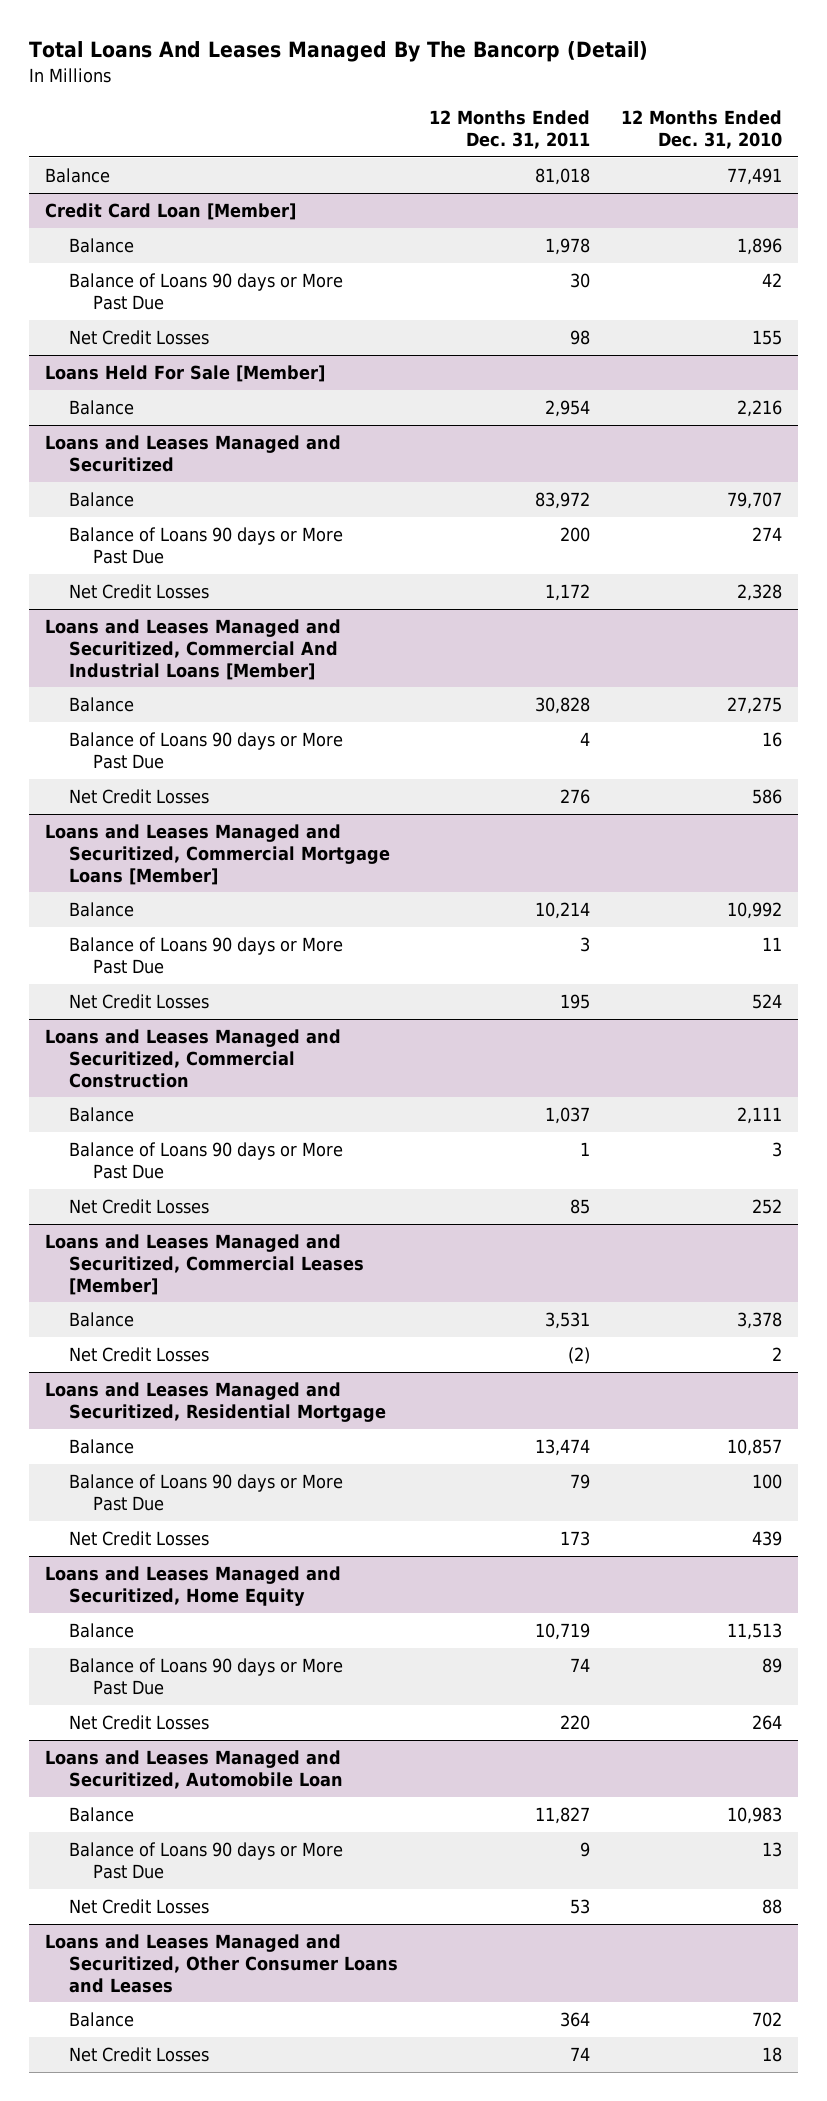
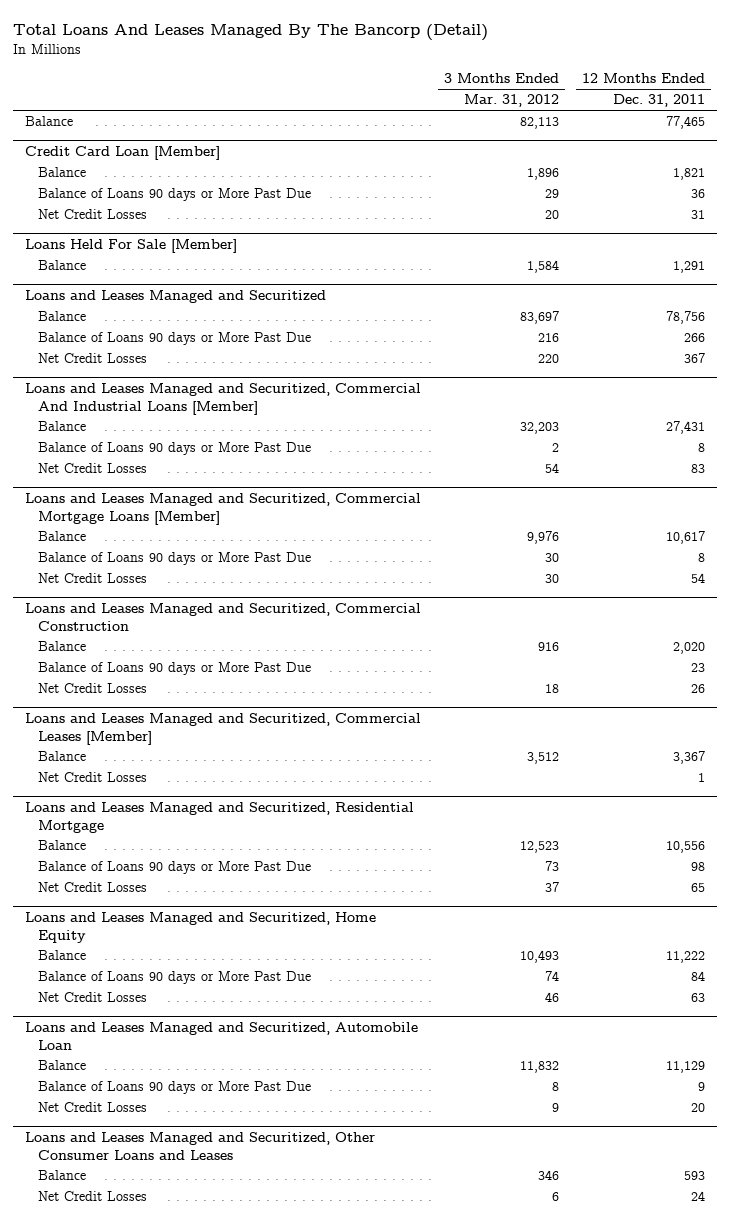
- | 12 Months Ended Dec. 31, 2011 | 12 Months Ended Dec. 31, 2010
+ | 3 Months Ended Mar. 31, 2012 | 12 Months Ended Dec. 31, 2011
- Balance | 81,018 | 77,491
+ Balance | 82,113 | 77,465
@ Credit Card Loan [Member]
- Balance | 1,978 | 1,896
- Balance of Loans 90 days or More Past Due | 30 | 42
- Net Credit Losses | 98 | 155
+ Balance | 1,896 | 1,821
+ Balance of Loans 90 days or More Past Due | 29 | 36
+ Net Credit Losses | 20 | 31
@ Loans Held For Sale [Member]
- Balance | 2,954 | 2,216
+ Balance | 1,584 | 1,291
@ Loans and Leases Managed and Securitized
- Balance | 83,972 | 79,707
- Balance of Loans 90 days or More Past Due | 200 | 274
- Net Credit Losses | 1,172 | 2,328
+ Balance | 83,697 | 78,756
+ Balance of Loans 90 days or More Past Due | 216 | 266
+ Net Credit Losses | 220 | 367
@ Loans and Leases Managed and Securitized, Commercial And Industrial Loans [Member]
- Balance | 30,828 | 27,275
- Balance of Loans 90 days or More Past Due | 4 | 16
- Net Credit Losses | 276 | 586
+ Balance | 32,203 | 27,431
+ Balance of Loans 90 days or More Past Due | 2 | 8
+ Net Credit Losses | 54 | 83
@ Loans and Leases Managed and Securitized, Commercial Mortgage Loans [Member]
- Balance | 10,214 | 10,992
- Balance of Loans 90 days or More Past Due | 3 | 11
- Net Credit Losses | 195 | 524
+ Balance | 9,976 | 10,617
+ Balance of Loans 90 days or More Past Due | 30 | 8
+ Net Credit Losses | 30 | 54
@ Loans and Leases Managed and Securitized, Commercial Construction
- Balance | 1,037 | 2,111
- Balance of Loans 90 days or More Past Due | 1 | 3
- Net Credit Losses | 85 | 252
+ Balance | 916 | 2,020
+ Balance of Loans 90 days or More Past Due | | 23
+ Net Credit Losses | 18 | 26
@ Loans and Leases Managed and Securitized, Commercial Leases [Member]
- Balance | 3,531 | 3,378
- Net Credit Losses | (2) | 2
+ Balance | 3,512 | 3,367
+ Net Credit Losses | | 1
@ Loans and Leases Managed and Securitized, Residential Mortgage
- Balance | 13,474 | 10,857
- Balance of Loans 90 days or More Past Due | 79 | 100
- Net Credit Losses | 173 | 439
+ Balance | 12,523 | 10,556
+ Balance of Loans 90 days or More Past Due | 73 | 98
+ Net Credit Losses | 37 | 65
@ Loans and Leases Managed and Securitized, Home Equity
- Balance | 10,719 | 11,513
- Balance of Loans 90 days or More Past Due | 74 | 89
- Net Credit Losses | 220 | 264
+ Balance | 10,493 | 11,222
+ Balance of Loans 90 days or More Past Due | 74 | 84
+ Net Credit Losses | 46 | 63
@ Loans and Leases Managed and Securitized, Automobile Loan
- Balance | 11,827 | 10,983
+ Balance | 11,832 | 11,129
- Net Credit Losses | 53 | 88
+ Net Credit Losses | 9 | 20
@ Loans and Leases Managed and Securitized, Other Consumer Loans and Leases
- Balance | 364 | 702
- Net Credit Losses | 74 | 18
+ Balance | 346 | 593
+ Net Credit Losses | 6 | 24

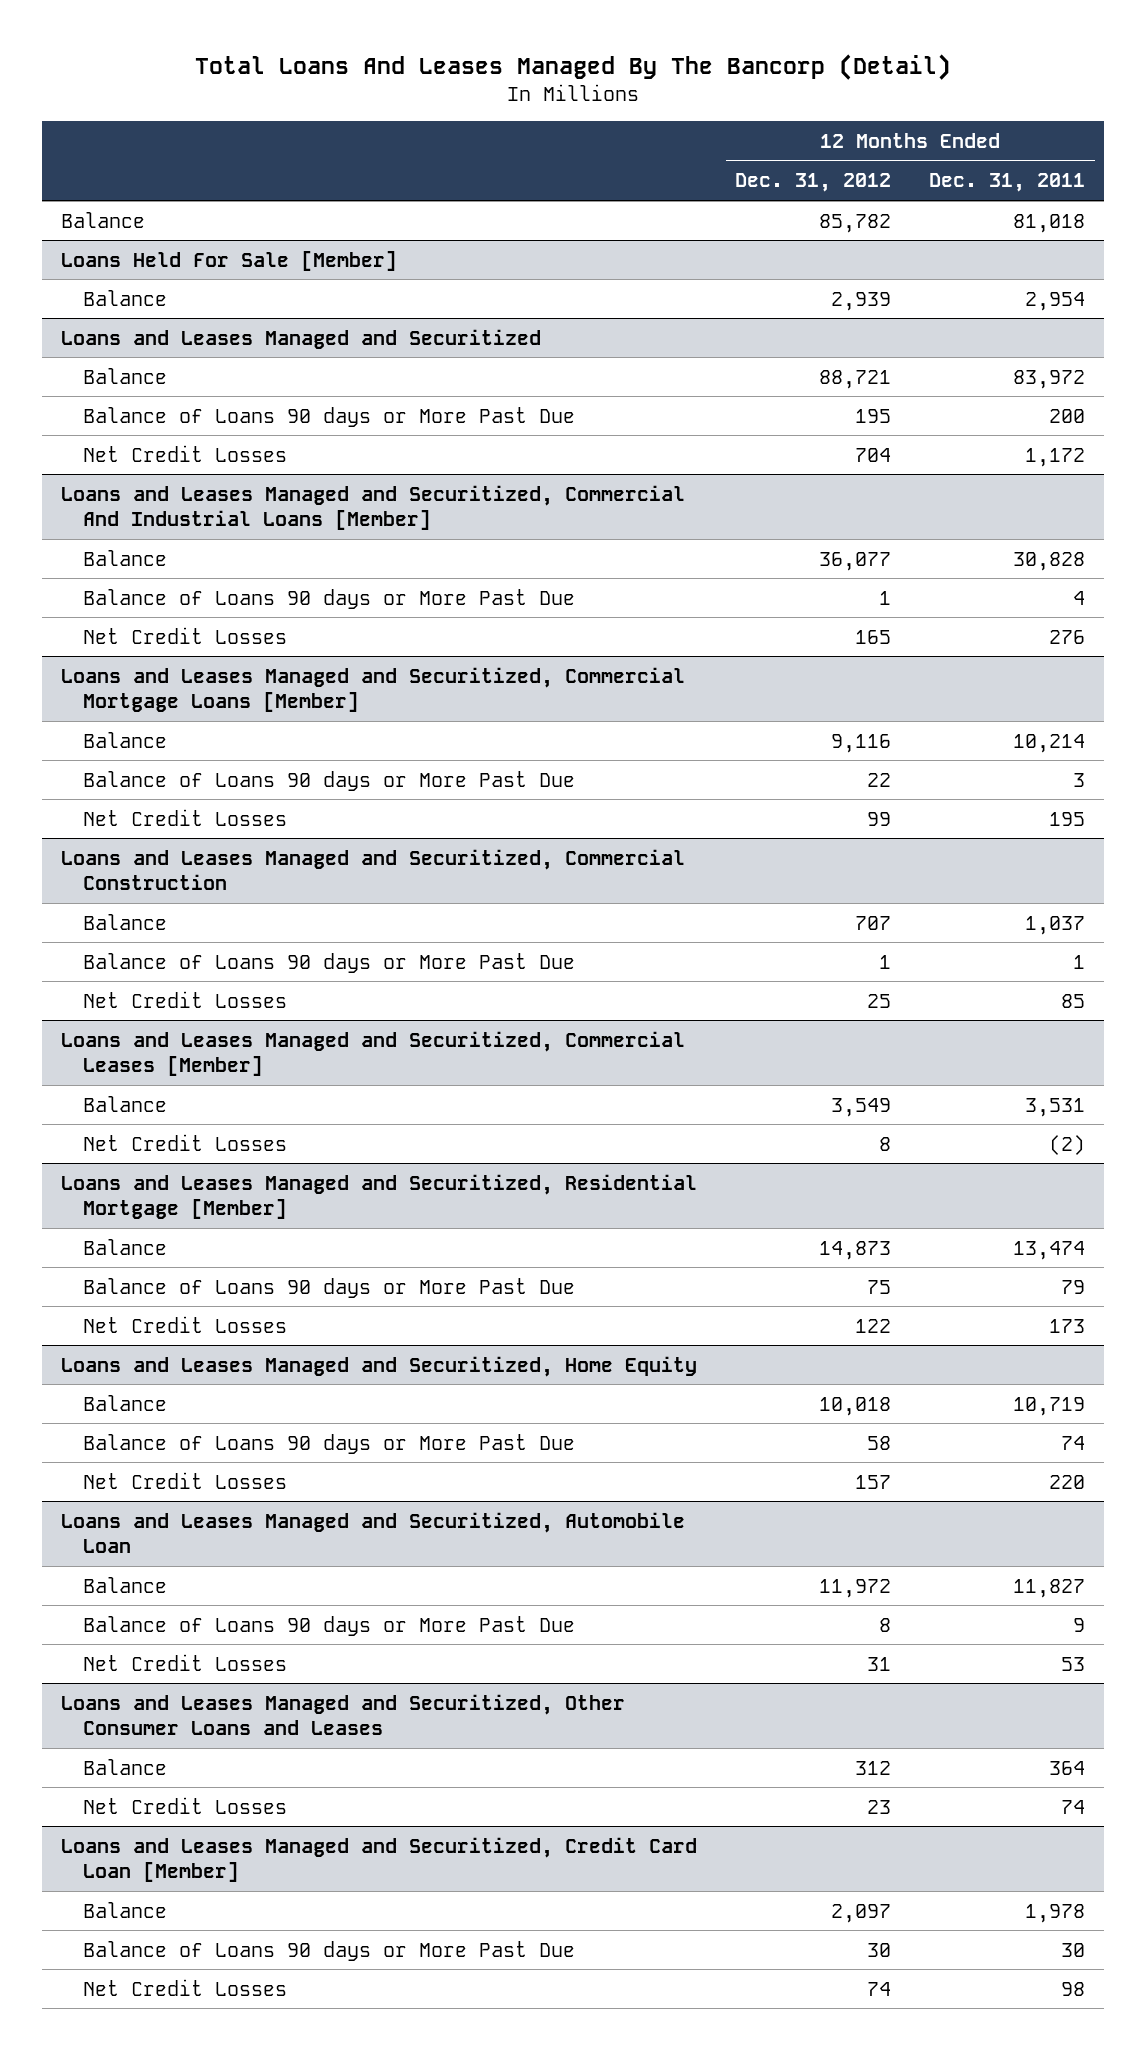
- | 3 Months Ended Mar. 31, 2012 | 12 Months Ended Dec. 31, 2011
+ | 12 Months Ended Dec. 31, 2012 | 12 Months Ended Dec. 31, 2011
- Balance | 82,113 | 77,465
- Credit Card Loan [Member]
- Balance | 1,896 | 1,821
- Balance of Loans 90 days or More Past Due | 29 | 36
- Net Credit Losses | 20 | 31
+ Balance | 85,782 | 81,018
@ Loans Held For Sale [Member]
- Balance | 1,584 | 1,291
+ Balance | 2,939 | 2,954
@ Loans and Leases Managed and Securitized
- Balance | 83,697 | 78,756
- Balance of Loans 90 days or More Past Due | 216 | 266
- Net Credit Losses | 220 | 367
+ Balance | 88,721 | 83,972
+ Balance of Loans 90 days or More Past Due | 195 | 200
+ Net Credit Losses | 704 | 1,172
@ Loans and Leases Managed and Securitized, Commercial And Industrial Loans [Member]
- Balance | 32,203 | 27,431
- Balance of Loans 90 days or More Past Due | 2 | 8
- Net Credit Losses | 54 | 83
+ Balance | 36,077 | 30,828
+ Balance of Loans 90 days or More Past Due | 1 | 4
+ Net Credit Losses | 165 | 276
@ Loans and Leases Managed and Securitized, Commercial Mortgage Loans [Member]
- Balance | 9,976 | 10,617
- Balance of Loans 90 days or More Past Due | 30 | 8
- Net Credit Losses | 30 | 54
+ Balance | 9,116 | 10,214
+ Balance of Loans 90 days or More Past Due | 22 | 3
+ Net Credit Losses | 99 | 195
@ Loans and Leases Managed and Securitized, Commercial Construction
- Balance | 916 | 2,020
- Balance of Loans 90 days or More Past Due | | 23
- Net Credit Losses | 18 | 26
+ Balance | 707 | 1,037
+ Balance of Loans 90 days or More Past Due | 1 | 1
+ Net Credit Losses | 25 | 85
@ Loans and Leases Managed and Securitized, Commercial Leases [Member]
- Balance | 3,512 | 3,367
- Net Credit Losses | | 1
- Loans and Leases Managed and Securitized, Residential Mortgage
- Balance | 12,523 | 10,556
- Balance of Loans 90 days or More Past Due | 73 | 98
- Net Credit Losses | 37 | 65
@ Loans and Leases Managed and Securitized, Commercial Leases [Member]
+ Balance | 3,549 | 3,531
+ Net Credit Losses | 8 | (2)
+ Loans and Leases Managed and Securitized, Residential Mortgage [Member]
+ Balance | 14,873 | 13,474
+ Balance of Loans 90 days or More Past Due | 75 | 79
+ Net Credit Losses | 122 | 173
@ Loans and Leases Managed and Securitized, Home Equity
- Balance | 10,493 | 11,222
- Balance of Loans 90 days or More Past Due | 74 | 84
- Net Credit Losses | 46 | 63
+ Balance | 10,018 | 10,719
+ Balance of Loans 90 days or More Past Due | 58 | 74
+ Net Credit Losses | 157 | 220
@ Loans and Leases Managed and Securitized, Automobile Loan
- Balance | 11,832 | 11,129
+ Balance | 11,972 | 11,827
- Net Credit Losses | 9 | 20
+ Net Credit Losses | 31 | 53
@ Loans and Leases Managed and Securitized, Other Consumer Loans and Leases
- Balance | 346 | 593
- Net Credit Losses | 6 | 24
+ Balance | 312 | 364
+ Net Credit Losses | 23 | 74
+ Loans and Leases Managed and Securitized, Credit Card Loan [Member]
+ Balance | 2,097 | 1,978
+ Balance of Loans 90 days or More Past Due | 30 | 30
+ Net Credit Losses | 74 | 98

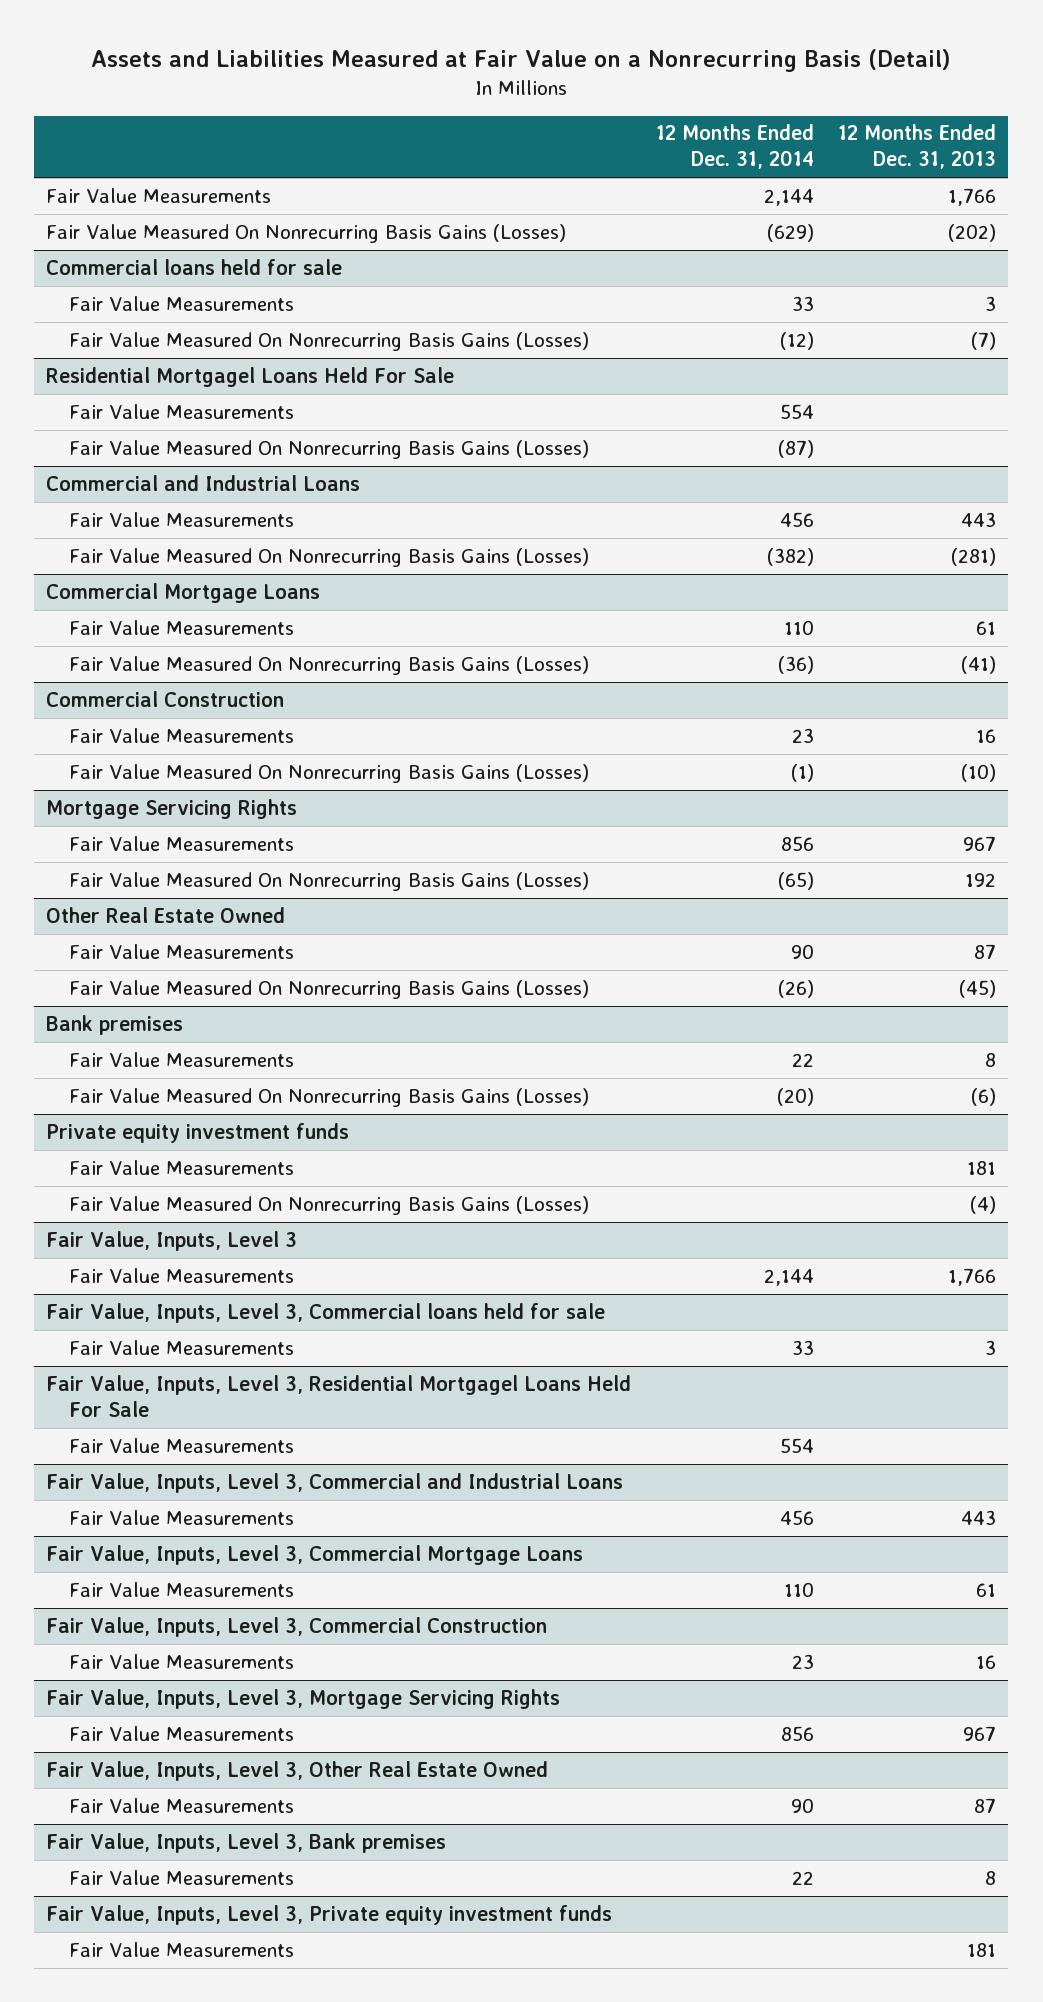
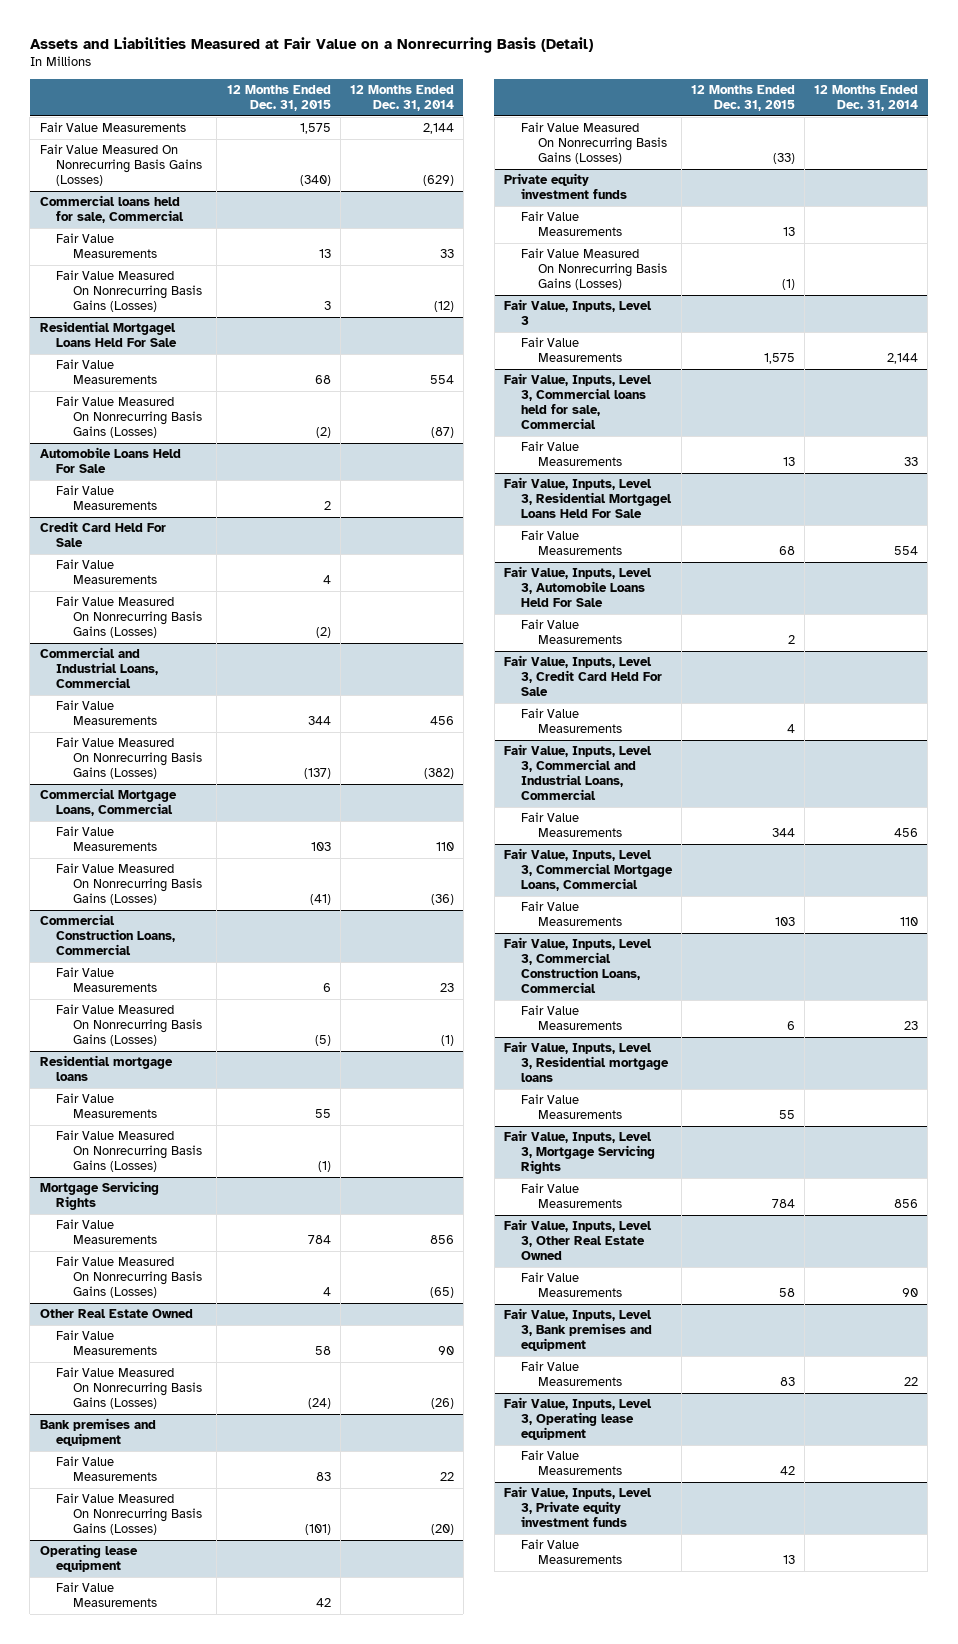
- | 12 Months Ended Dec. 31, 2014 | 12 Months Ended Dec. 31, 2013
+ | 12 Months Ended Dec. 31, 2015 | 12 Months Ended Dec. 31, 2014
- Commercial loans held for sale
+ Commercial loans held for sale, Commercial
- Commercial and Industrial Loans
+ Automobile Loans Held For Sale
+ Fair Value Measurements | 2 |
+ Credit Card Held For Sale
+ Fair Value Measurements | 4 |
+ Fair Value Measured On Nonrecurring Basis Gains (Losses) | (2) |
+ Commercial and Industrial Loans, Commercial
- Commercial Mortgage Loans
+ Commercial Mortgage Loans, Commercial
- Commercial Construction
+ Commercial Construction Loans, Commercial
+ Residential mortgage loans
+ Fair Value Measurements | 55 |
+ Fair Value Measured On Nonrecurring Basis Gains (Losses) | (1) |
- Bank premises
+ Bank premises and equipment
+ Operating lease equipment
+ Fair Value Measurements | 42 |
+ Fair Value Measured On Nonrecurring Basis Gains (Losses) | (33) |
- Fair Value, Inputs, Level 3, Commercial loans held for sale
+ Fair Value, Inputs, Level 3, Commercial loans held for sale, Commercial
- Fair Value, Inputs, Level 3, Commercial and Industrial Loans
+ Fair Value, Inputs, Level 3, Automobile Loans Held For Sale
+ Fair Value Measurements | 2 |
+ Fair Value, Inputs, Level 3, Credit Card Held For Sale
+ Fair Value Measurements | 4 |
+ Fair Value, Inputs, Level 3, Commercial and Industrial Loans, Commercial
- Fair Value, Inputs, Level 3, Commercial Mortgage Loans
+ Fair Value, Inputs, Level 3, Commercial Mortgage Loans, Commercial
- Fair Value, Inputs, Level 3, Commercial Construction
+ Fair Value, Inputs, Level 3, Commercial Construction Loans, Commercial
+ Fair Value, Inputs, Level 3, Residential mortgage loans
+ Fair Value Measurements | 55 |
- Fair Value, Inputs, Level 3, Bank premises
+ Fair Value, Inputs, Level 3, Bank premises and equipment
+ Fair Value, Inputs, Level 3, Operating lease equipment
+ Fair Value Measurements | 42 |

